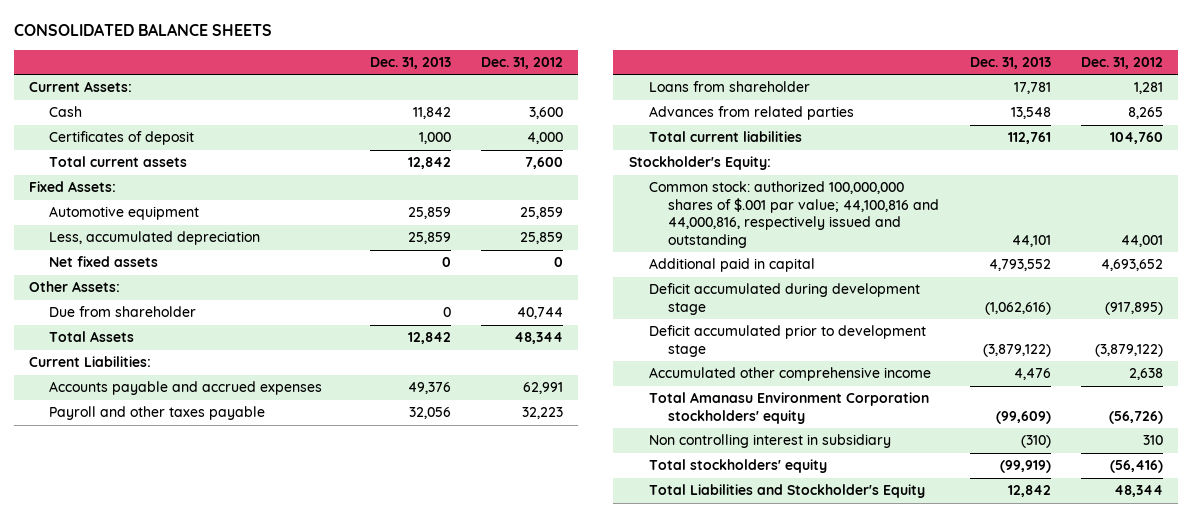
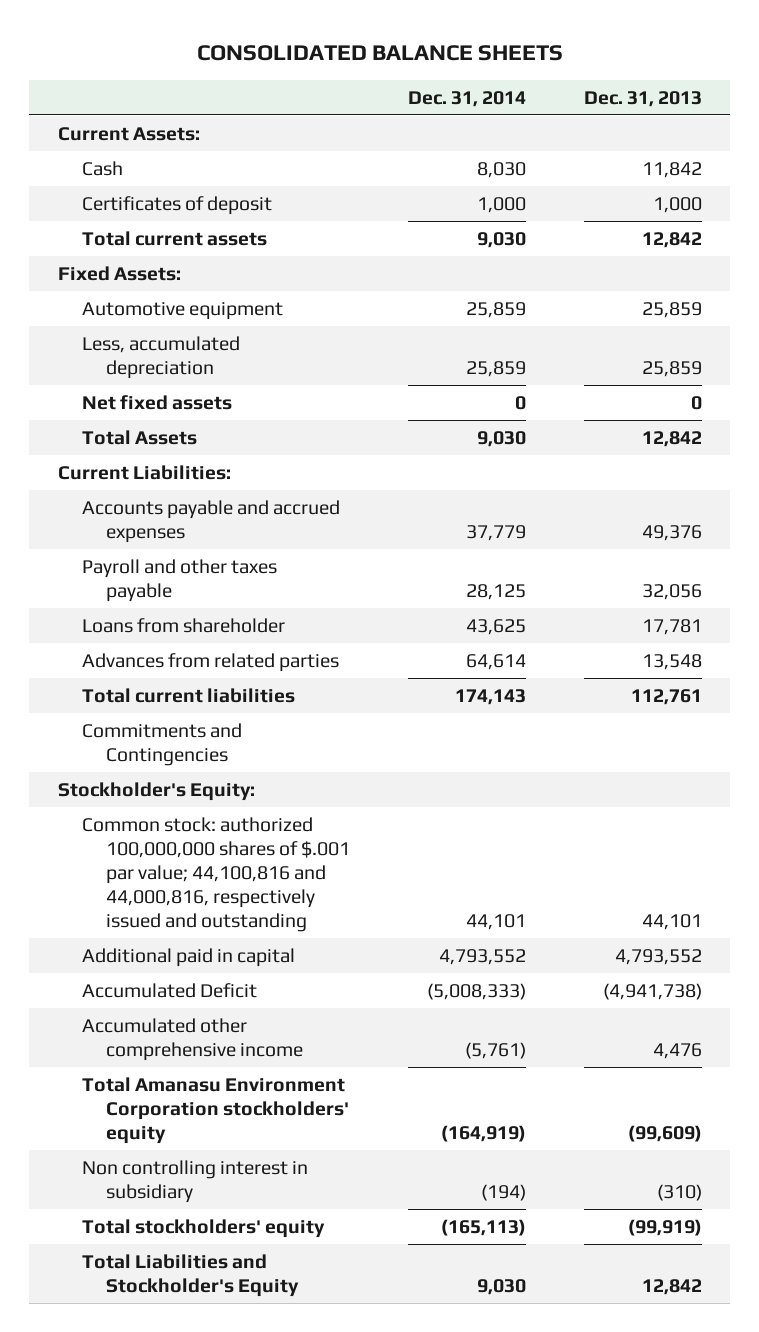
- | Dec. 31, 2013 | Dec. 31, 2012
+ | Dec. 31, 2014 | Dec. 31, 2013
- Other Assets:
- Due from shareholder | 0 | 40,744
+ Commitments and Contingencies
- Deficit accumulated during development stage | (1,062,616) | (917,895)
- Deficit accumulated prior to development stage | (3,879,122) | (3,879,122)
+ Accumulated Deficit | (5,008,333) | (4,941,738)

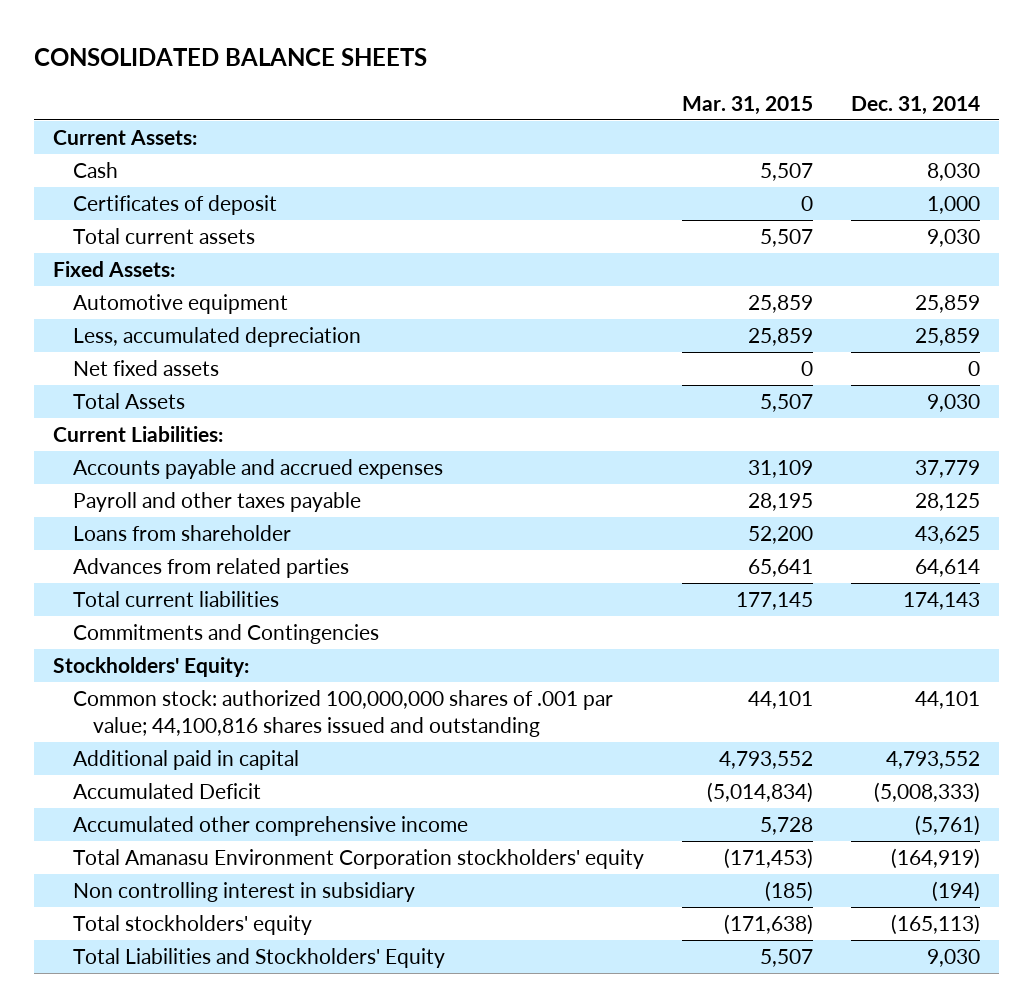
- | Dec. 31, 2014 | Dec. 31, 2013
+ | Mar. 31, 2015 | Dec. 31, 2014
- Stockholder's Equity:
- Common stock: authorized 100,000,000 shares of $.001 par value; 44,100,816 and 44,000,816, respectively issued and outstanding | 44,101 | 44,101
+ Stockholders' Equity:
+ Common stock: authorized 100,000,000 shares of .001 par value; 44,100,816 shares issued and outstanding | 44,101 | 44,101
- Total Liabilities and Stockholder's Equity | 9,030 | 12,842
+ Total Liabilities and Stockholders' Equity | 5,507 | 9,030

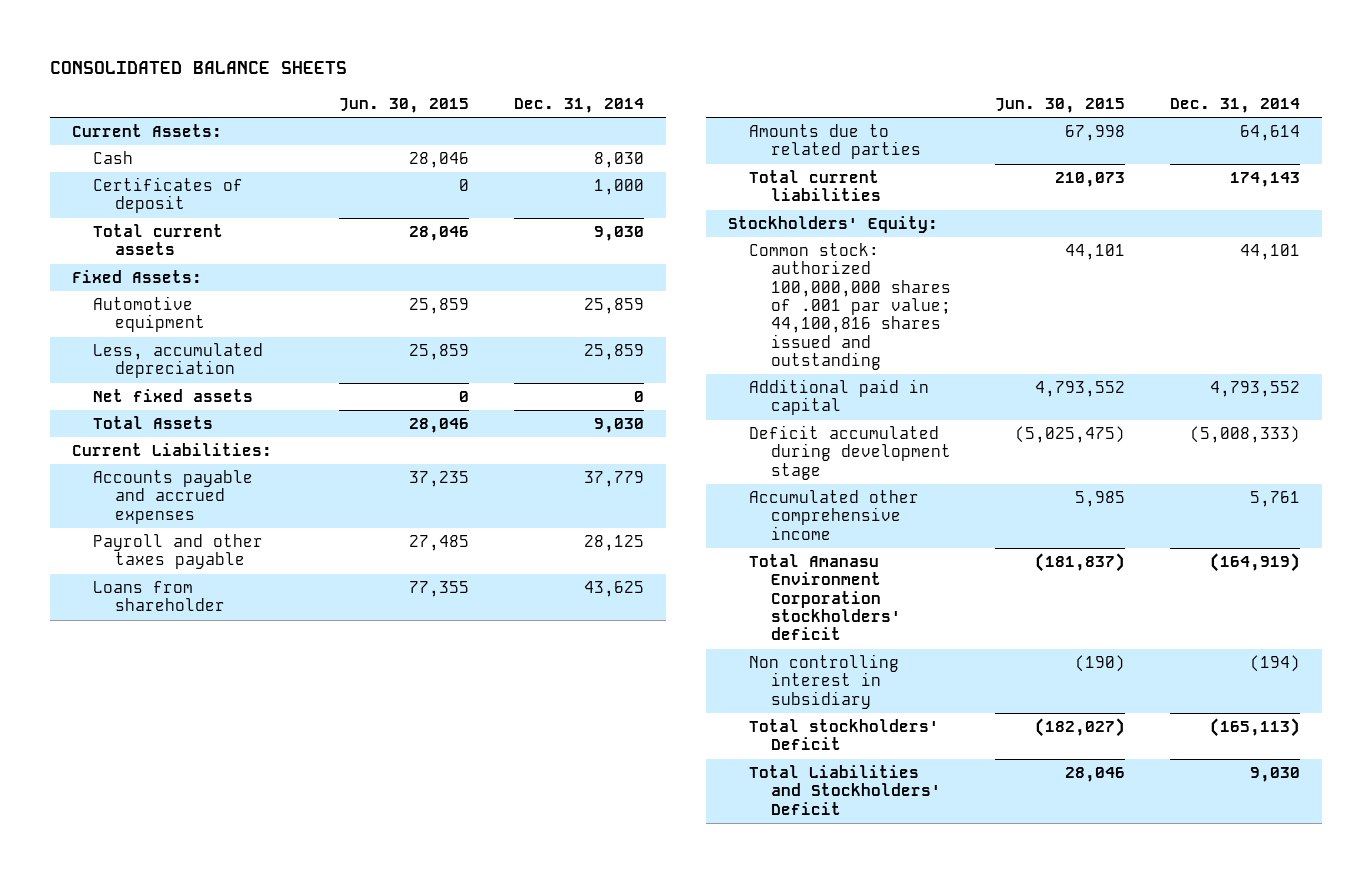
- | Mar. 31, 2015 | Dec. 31, 2014
+ | Jun. 30, 2015 | Dec. 31, 2014
- Advances from related parties | 65,641 | 64,614
+ Amounts due to related parties | 67,998 | 64,614
- Commitments and Contingencies
- Accumulated Deficit | (5,014,834) | (5,008,333)
- Accumulated other comprehensive income | 5,728 | (5,761)
- Total Amanasu Environment Corporation stockholders' equity | (171,453) | (164,919)
+ Deficit accumulated during development stage | (5,025,475) | (5,008,333)
+ Accumulated other comprehensive income | 5,985 | 5,761
+ Total Amanasu Environment Corporation stockholders' deficit | (181,837) | (164,919)
- Total stockholders' equity | (171,638) | (165,113)
- Total Liabilities and Stockholders' Equity | 5,507 | 9,030
+ Total stockholders' Deficit | (182,027) | (165,113)
+ Total Liabilities and Stockholders' Deficit | 28,046 | 9,030

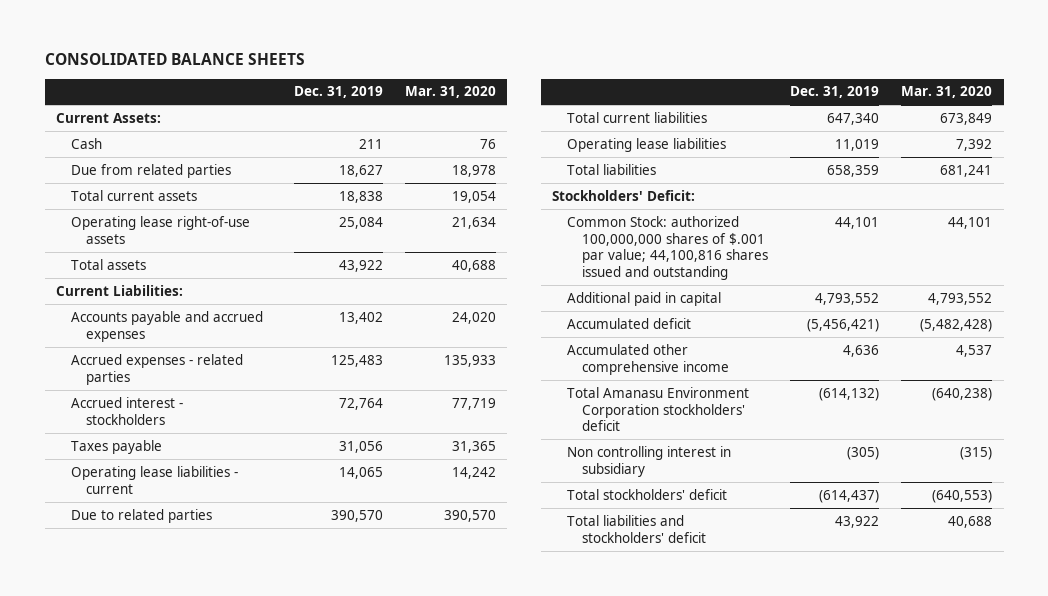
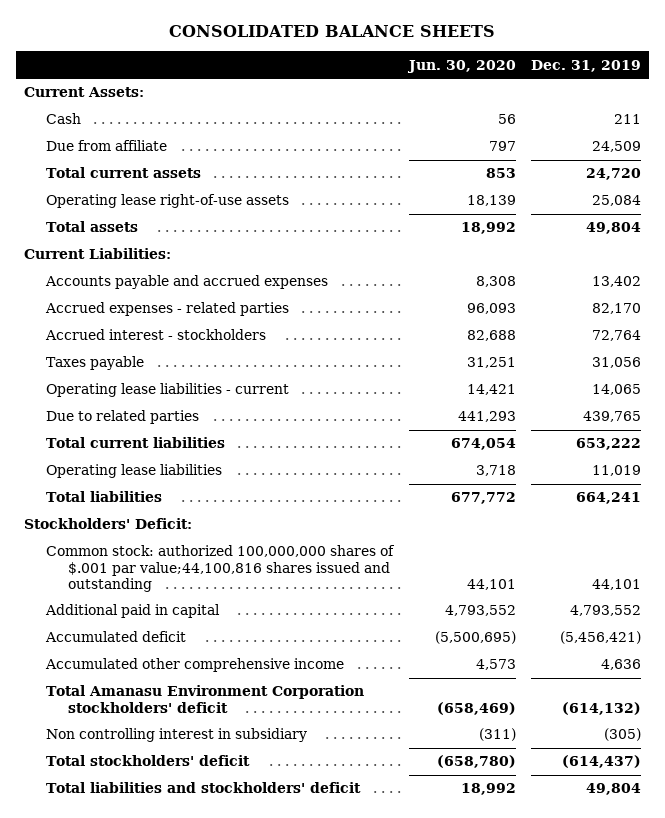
- | Dec. 31, 2019 | Mar. 31, 2020
+ | Jun. 30, 2020 | Dec. 31, 2019
- Due from related parties | 18,627 | 18,978
- Total current assets | 18,838 | 19,054
+ Due from affiliate | 797 | 24,509
+ Total current assets | 853 | 24,720
- Total assets | 43,922 | 40,688
+ Total assets | 18,992 | 49,804
- Accrued expenses - related parties | 125,483 | 135,933
+ Accrued expenses - related parties | 96,093 | 82,170
- Due to related parties | 390,570 | 390,570
- Total current liabilities | 647,340 | 673,849
+ Due to related parties | 441,293 | 439,765
+ Total current liabilities | 674,054 | 653,222
- Total liabilities | 658,359 | 681,241
+ Total liabilities | 677,772 | 664,241
- Common Stock: authorized 100,000,000 shares of $.001 par value; 44,100,816 shares issued and outstanding | 44,101 | 44,101
+ Common stock: authorized 100,000,000 shares of $.001 par value;44,100,816 shares issued and outstanding | 44,101 | 44,101
- Total liabilities and stockholders' deficit | 43,922 | 40,688
+ Total liabilities and stockholders' deficit | 18,992 | 49,804

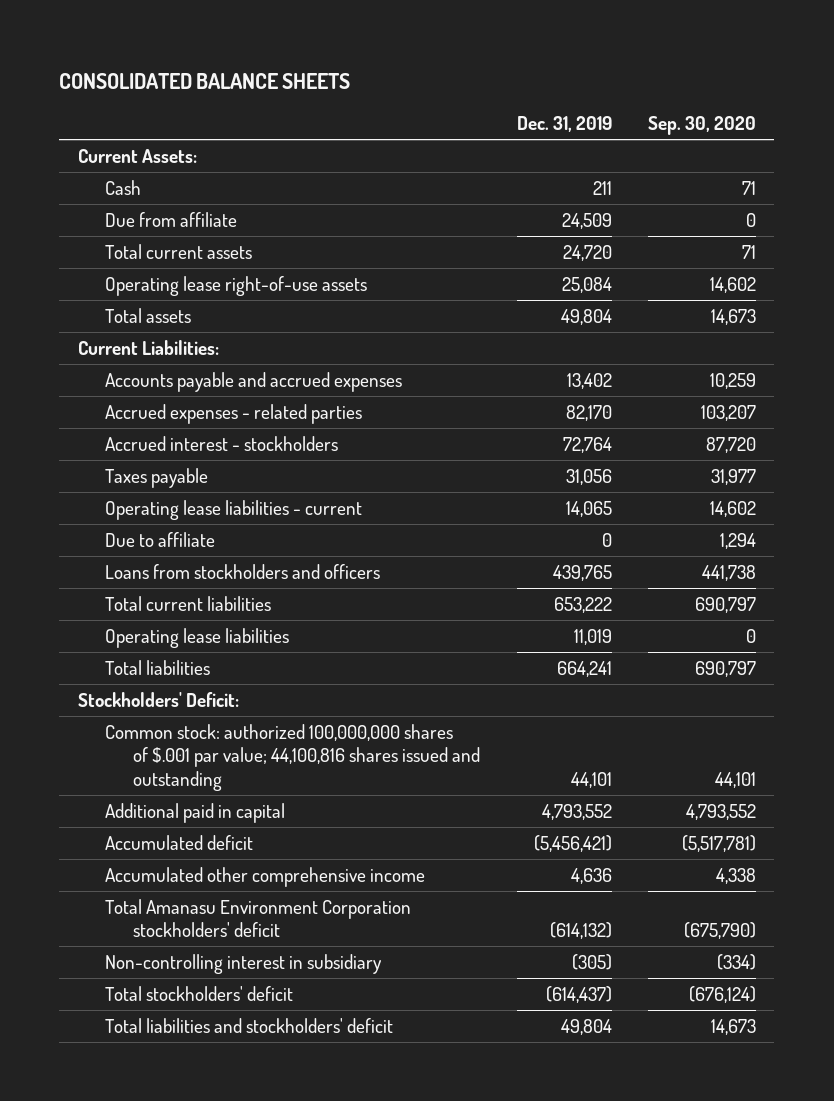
- | Jun. 30, 2020 | Dec. 31, 2019
+ | Dec. 31, 2019 | Sep. 30, 2020
- Due to related parties | 441,293 | 439,765
+ Due to affiliate | 0 | 1,294
+ Loans from stockholders and officers | 439,765 | 441,738
- Common stock: authorized 100,000,000 shares of $.001 par value;44,100,816 shares issued and outstanding | 44,101 | 44,101
+ Common stock: authorized 100,000,000 shares of $.001 par value; 44,100,816 shares issued and outstanding | 44,101 | 44,101
- Non controlling interest in subsidiary | (311) | (305)
+ Non-controlling interest in subsidiary | (305) | (334)

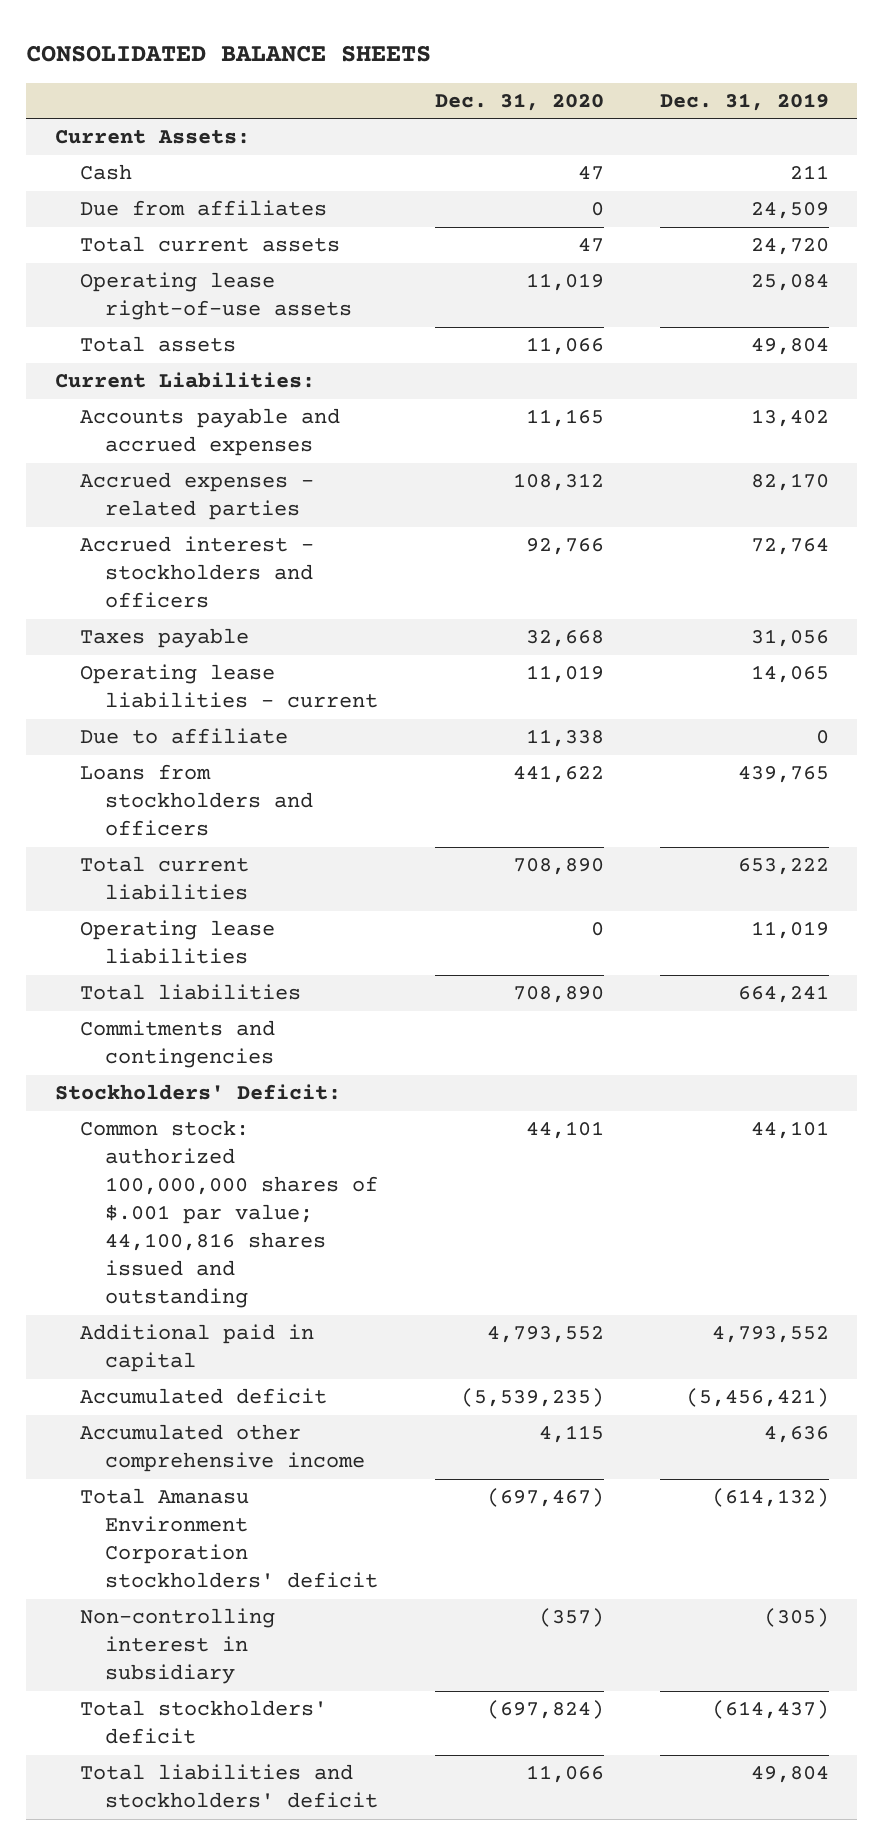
- | Dec. 31, 2019 | Sep. 30, 2020
+ | Dec. 31, 2020 | Dec. 31, 2019
- Due from affiliate | 24,509 | 0
+ Due from affiliates | 0 | 24,509
- Accrued interest - stockholders | 72,764 | 87,720
+ Accrued interest - stockholders and officers | 92,766 | 72,764
+ Commitments and contingencies

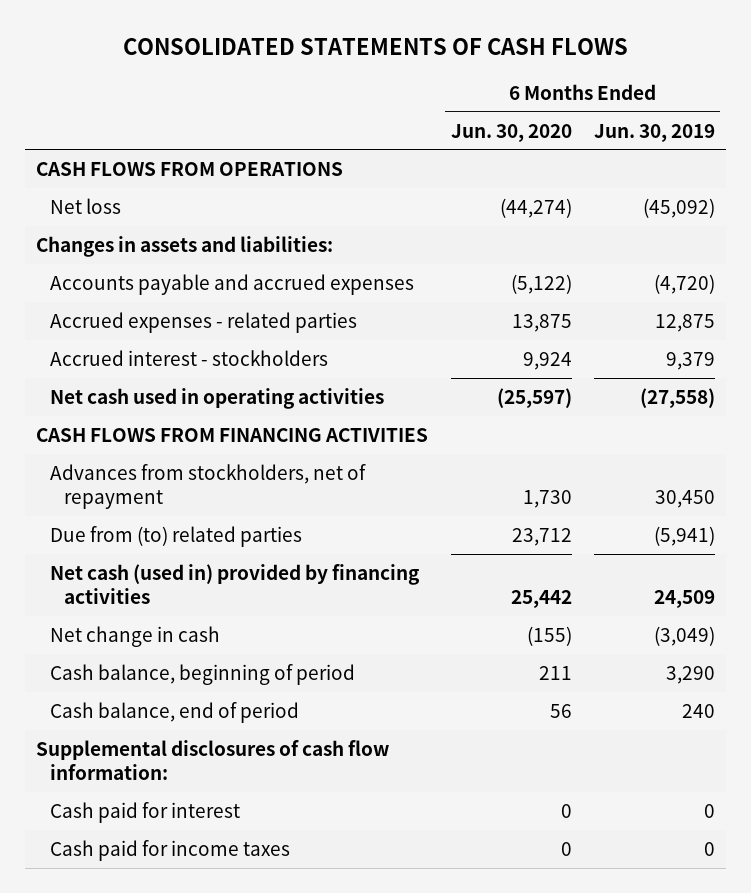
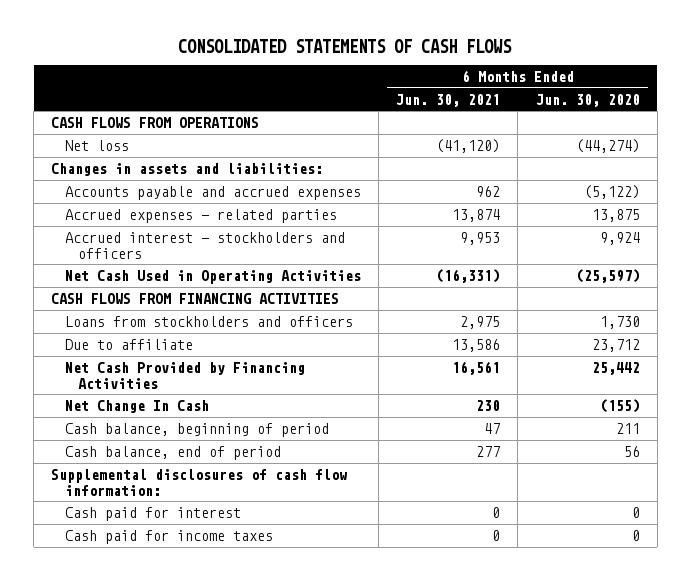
- | 6 Months Ended Jun. 30, 2020 | 6 Months Ended Jun. 30, 2019
+ | 6 Months Ended Jun. 30, 2021 | 6 Months Ended Jun. 30, 2020
- Accrued interest - stockholders | 9,924 | 9,379
- Net cash used in operating activities | (25,597) | (27,558)
+ Accrued interest - stockholders and officers | 9,953 | 9,924
+ Net Cash Used in Operating Activities | (16,331) | (25,597)
- Advances from stockholders, net of repayment | 1,730 | 30,450
- Due from (to) related parties | 23,712 | (5,941)
- Net cash (used in) provided by financing activities | 25,442 | 24,509
- Net change in cash | (155) | (3,049)
+ Loans from stockholders and officers | 2,975 | 1,730
+ Due to affiliate | 13,586 | 23,712
+ Net Cash Provided by Financing Activities | 16,561 | 25,442
+ Net Change In Cash | 230 | (155)

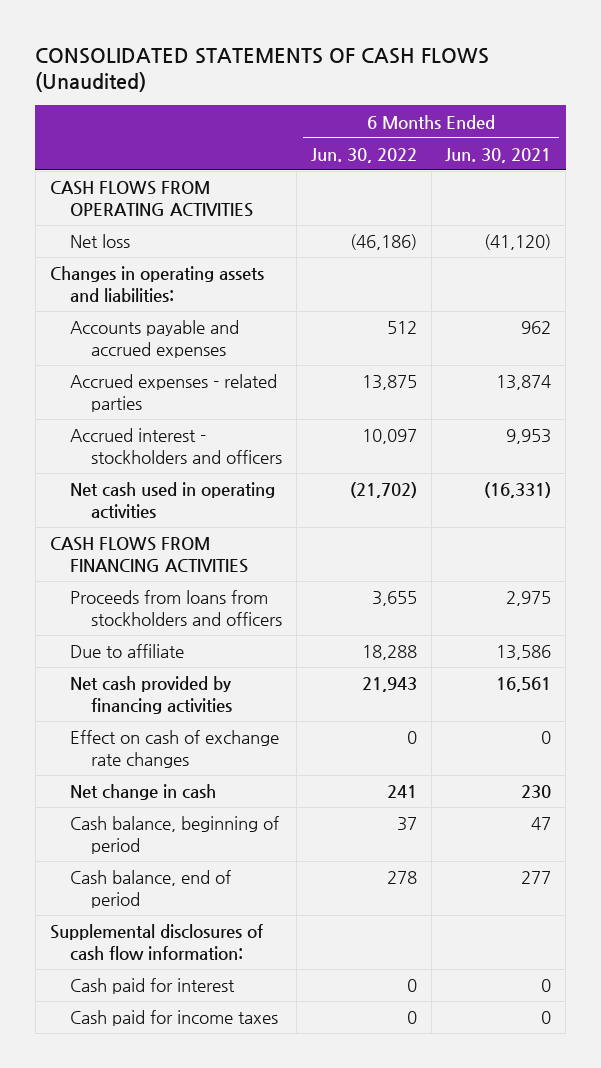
- CONSOLIDATED STATEMENTS OF CASH FLOWS
+ CONSOLIDATED STATEMENTS OF CASH FLOWS (Unaudited)
- | 6 Months Ended Jun. 30, 2021 | 6 Months Ended Jun. 30, 2020
+ | 6 Months Ended Jun. 30, 2022 | 6 Months Ended Jun. 30, 2021
- CASH FLOWS FROM OPERATIONS
+ CASH FLOWS FROM OPERATING ACTIVITIES
- Changes in assets and liabilities:
+ Changes in operating assets and liabilities:
- Net Cash Used in Operating Activities | (16,331) | (25,597)
+ Net cash used in operating activities | (21,702) | (16,331)
- Loans from stockholders and officers | 2,975 | 1,730
+ Proceeds from loans from stockholders and officers | 3,655 | 2,975
- Net Cash Provided by Financing Activities | 16,561 | 25,442
- Net Change In Cash | 230 | (155)
+ Net cash provided by financing activities | 21,943 | 16,561
+ Effect on cash of exchange rate changes | 0 | 0
+ Net change in cash | 241 | 230

